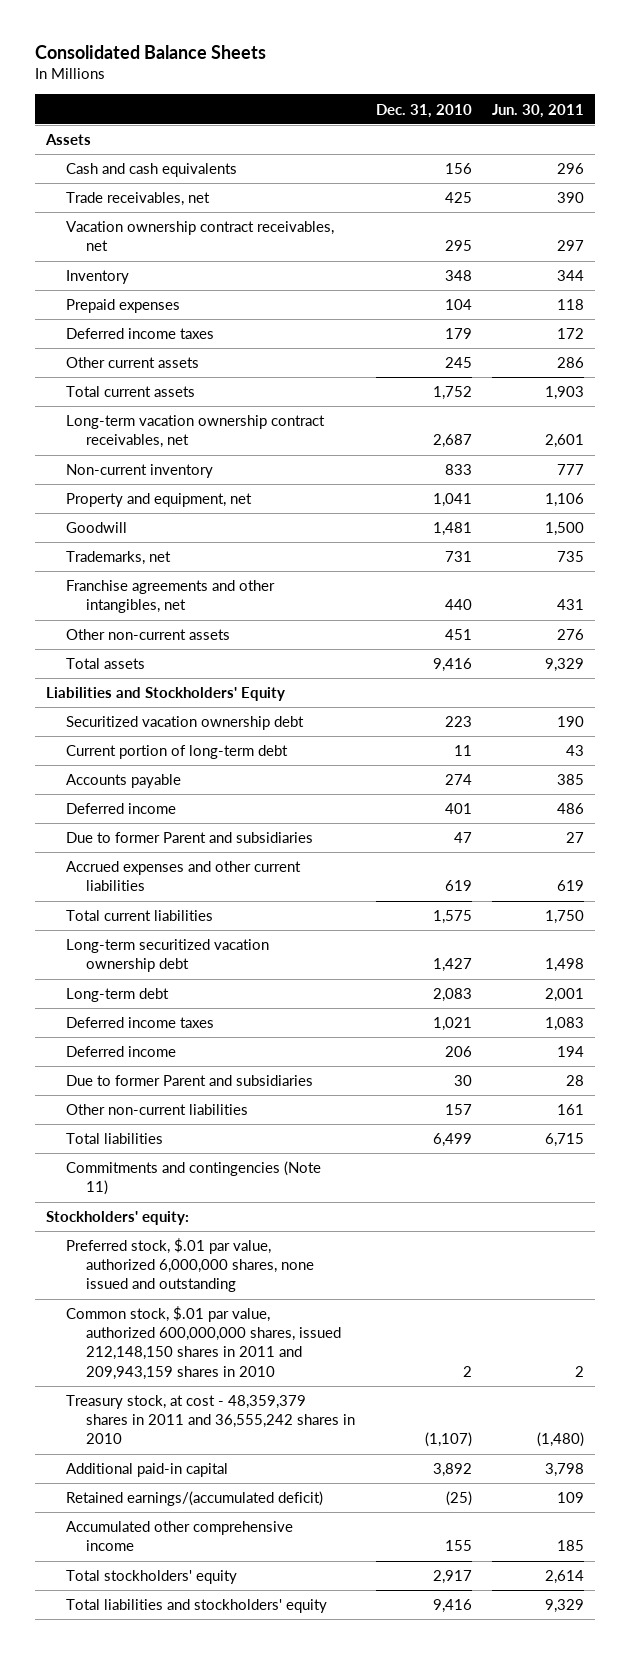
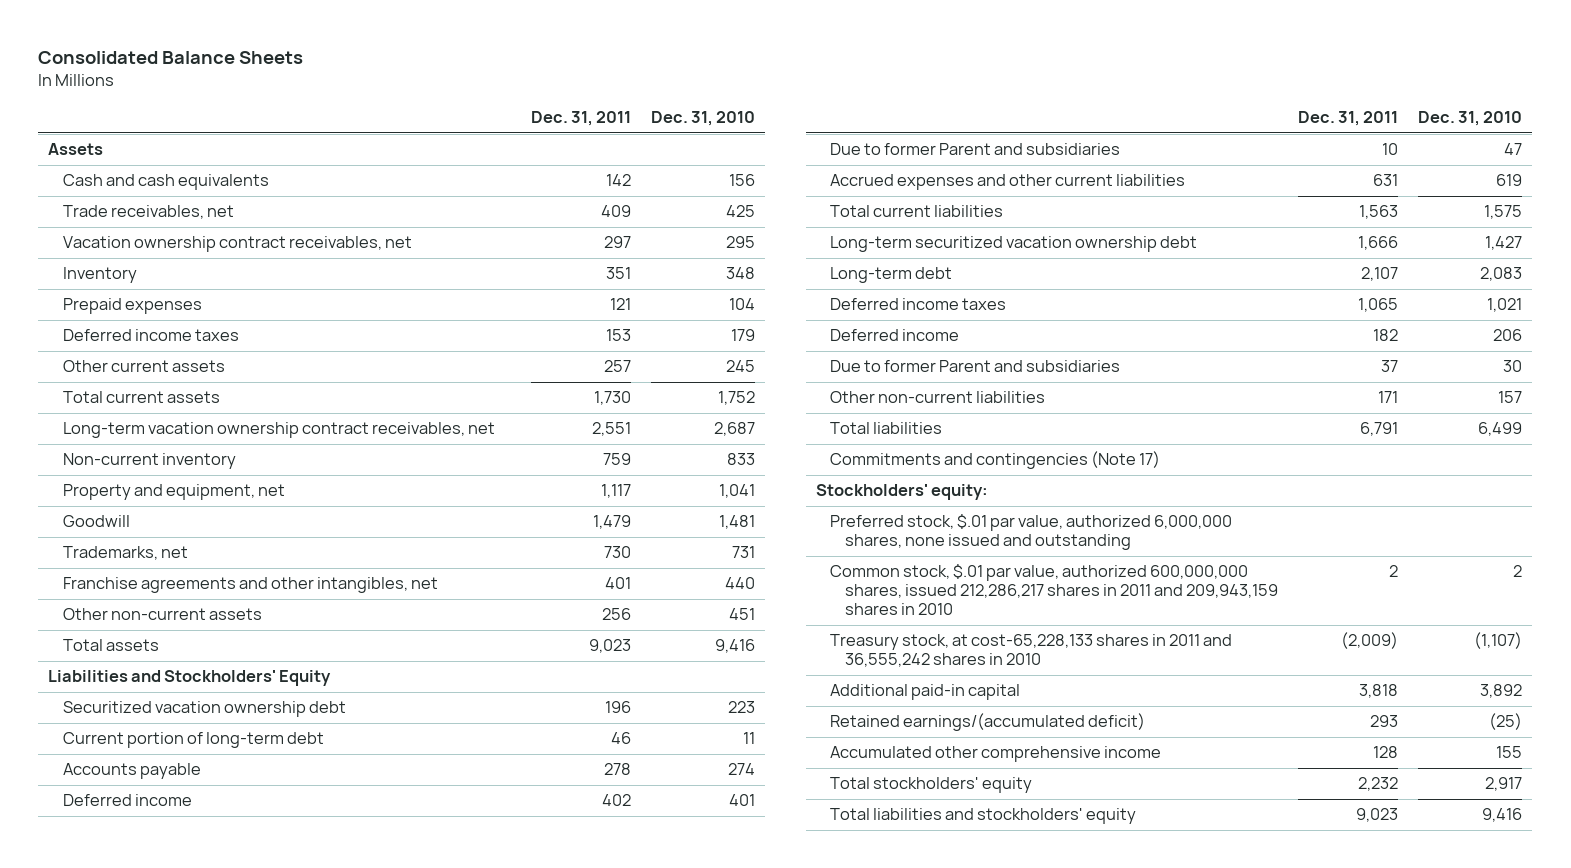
- | Dec. 31, 2010 | Jun. 30, 2011
+ | Dec. 31, 2011 | Dec. 31, 2010
- Commitments and contingencies (Note 11)
+ Commitments and contingencies (Note 17)
- Common stock, $.01 par value, authorized 600,000,000 shares, issued 212,148,150 shares in 2011 and 209,943,159 shares in 2010 | 2 | 2
- Treasury stock, at cost - 48,359,379 shares in 2011 and 36,555,242 shares in 2010 | (1,107) | (1,480)
+ Common stock, $.01 par value, authorized 600,000,000 shares, issued 212,286,217 shares in 2011 and 209,943,159 shares in 2010 | 2 | 2
+ Treasury stock, at cost-65,228,133 shares in 2011 and 36,555,242 shares in 2010 | (2,009) | (1,107)

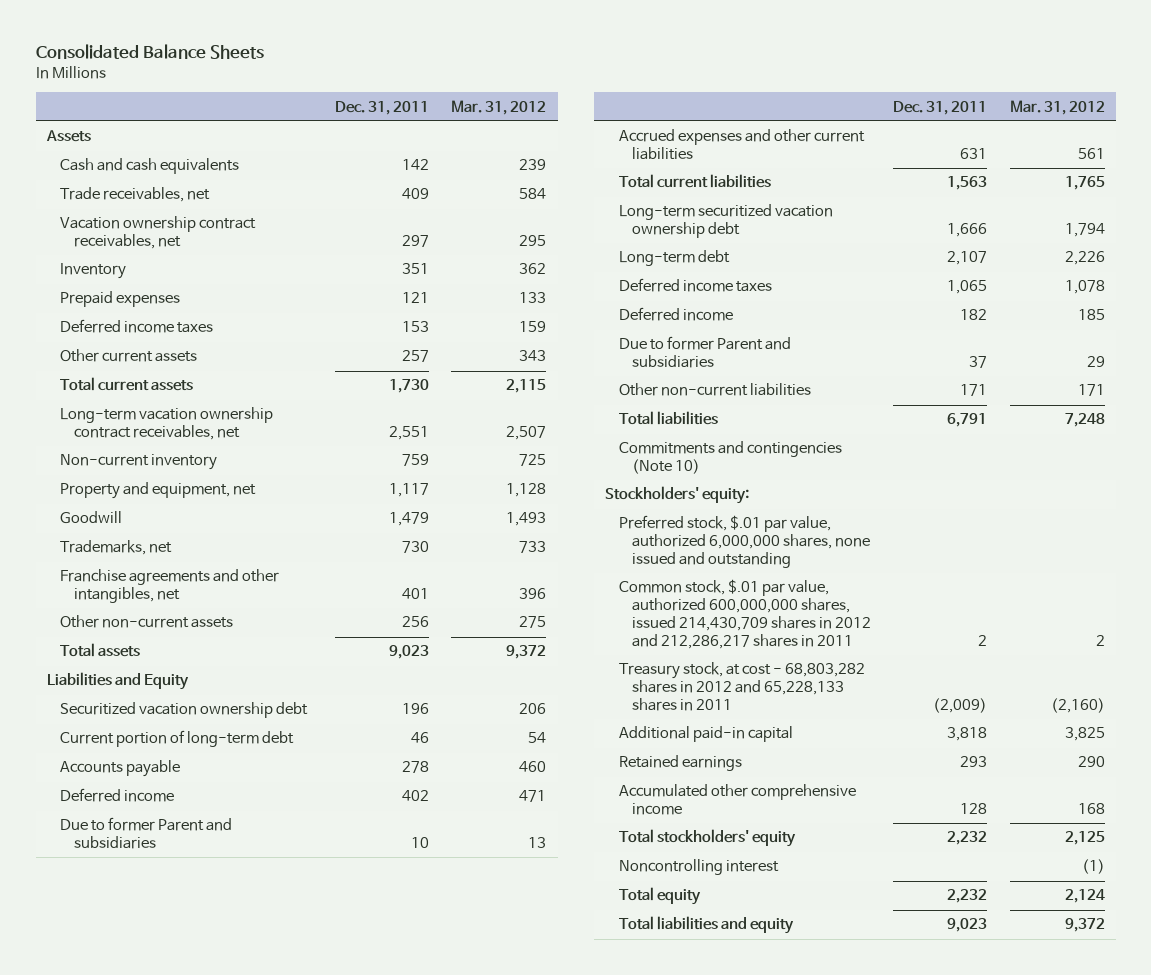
- | Dec. 31, 2011 | Dec. 31, 2010
+ | Dec. 31, 2011 | Mar. 31, 2012
- Liabilities and Stockholders' Equity
+ Liabilities and Equity
- Commitments and contingencies (Note 17)
+ Commitments and contingencies (Note 10)
- Common stock, $.01 par value, authorized 600,000,000 shares, issued 212,286,217 shares in 2011 and 209,943,159 shares in 2010 | 2 | 2
- Treasury stock, at cost-65,228,133 shares in 2011 and 36,555,242 shares in 2010 | (2,009) | (1,107)
+ Common stock, $.01 par value, authorized 600,000,000 shares, issued 214,430,709 shares in 2012 and 212,286,217 shares in 2011 | 2 | 2
+ Treasury stock, at cost - 68,803,282 shares in 2012 and 65,228,133 shares in 2011 | (2,009) | (2,160)
- Retained earnings/(accumulated deficit) | 293 | (25)
+ Retained earnings | 293 | 290
- Total liabilities and stockholders' equity | 9,023 | 9,416
+ Noncontrolling interest | | (1)
+ Total equity | 2,232 | 2,124
+ Total liabilities and equity | 9,023 | 9,372

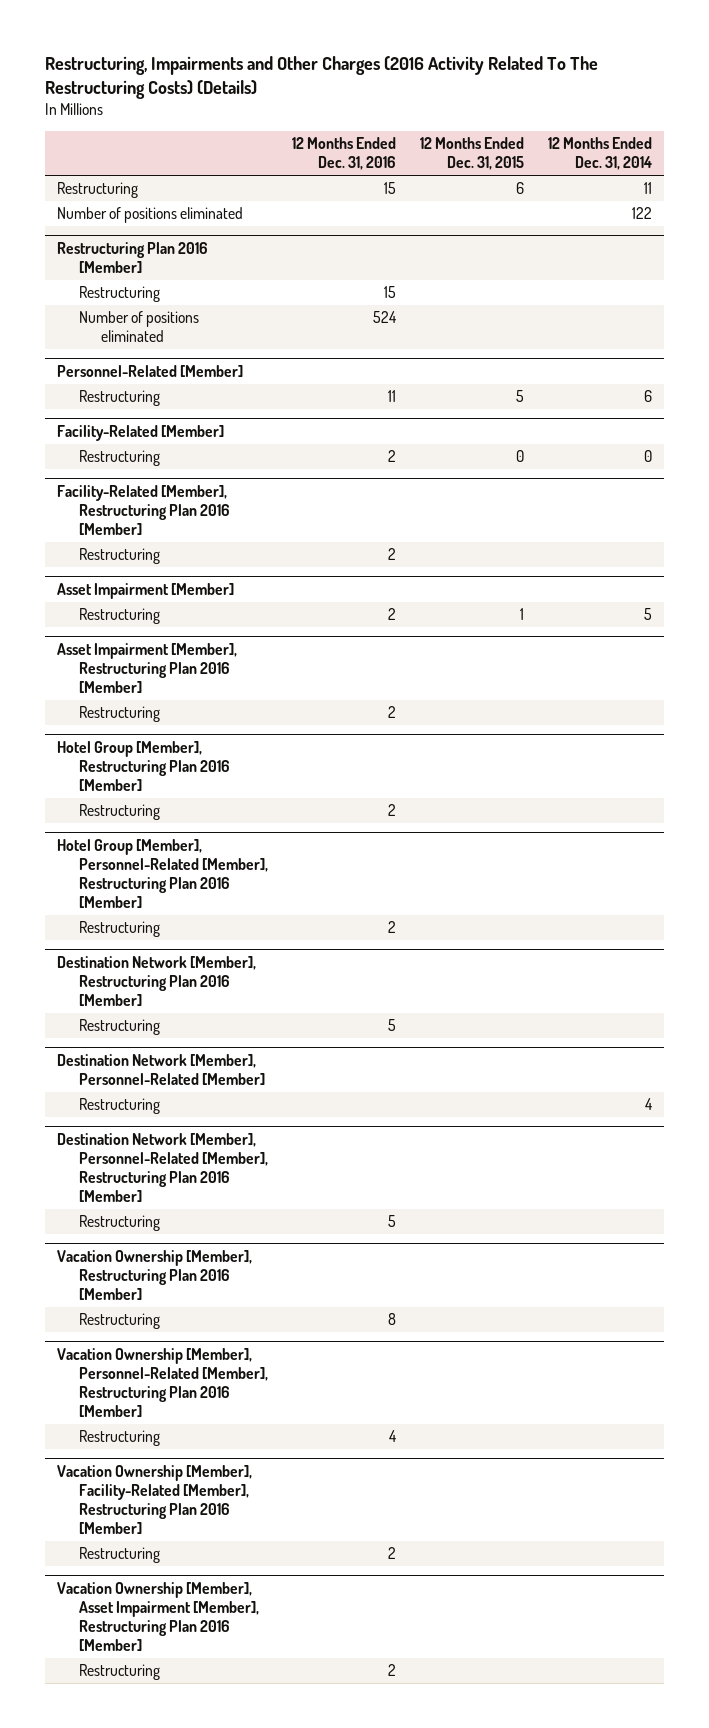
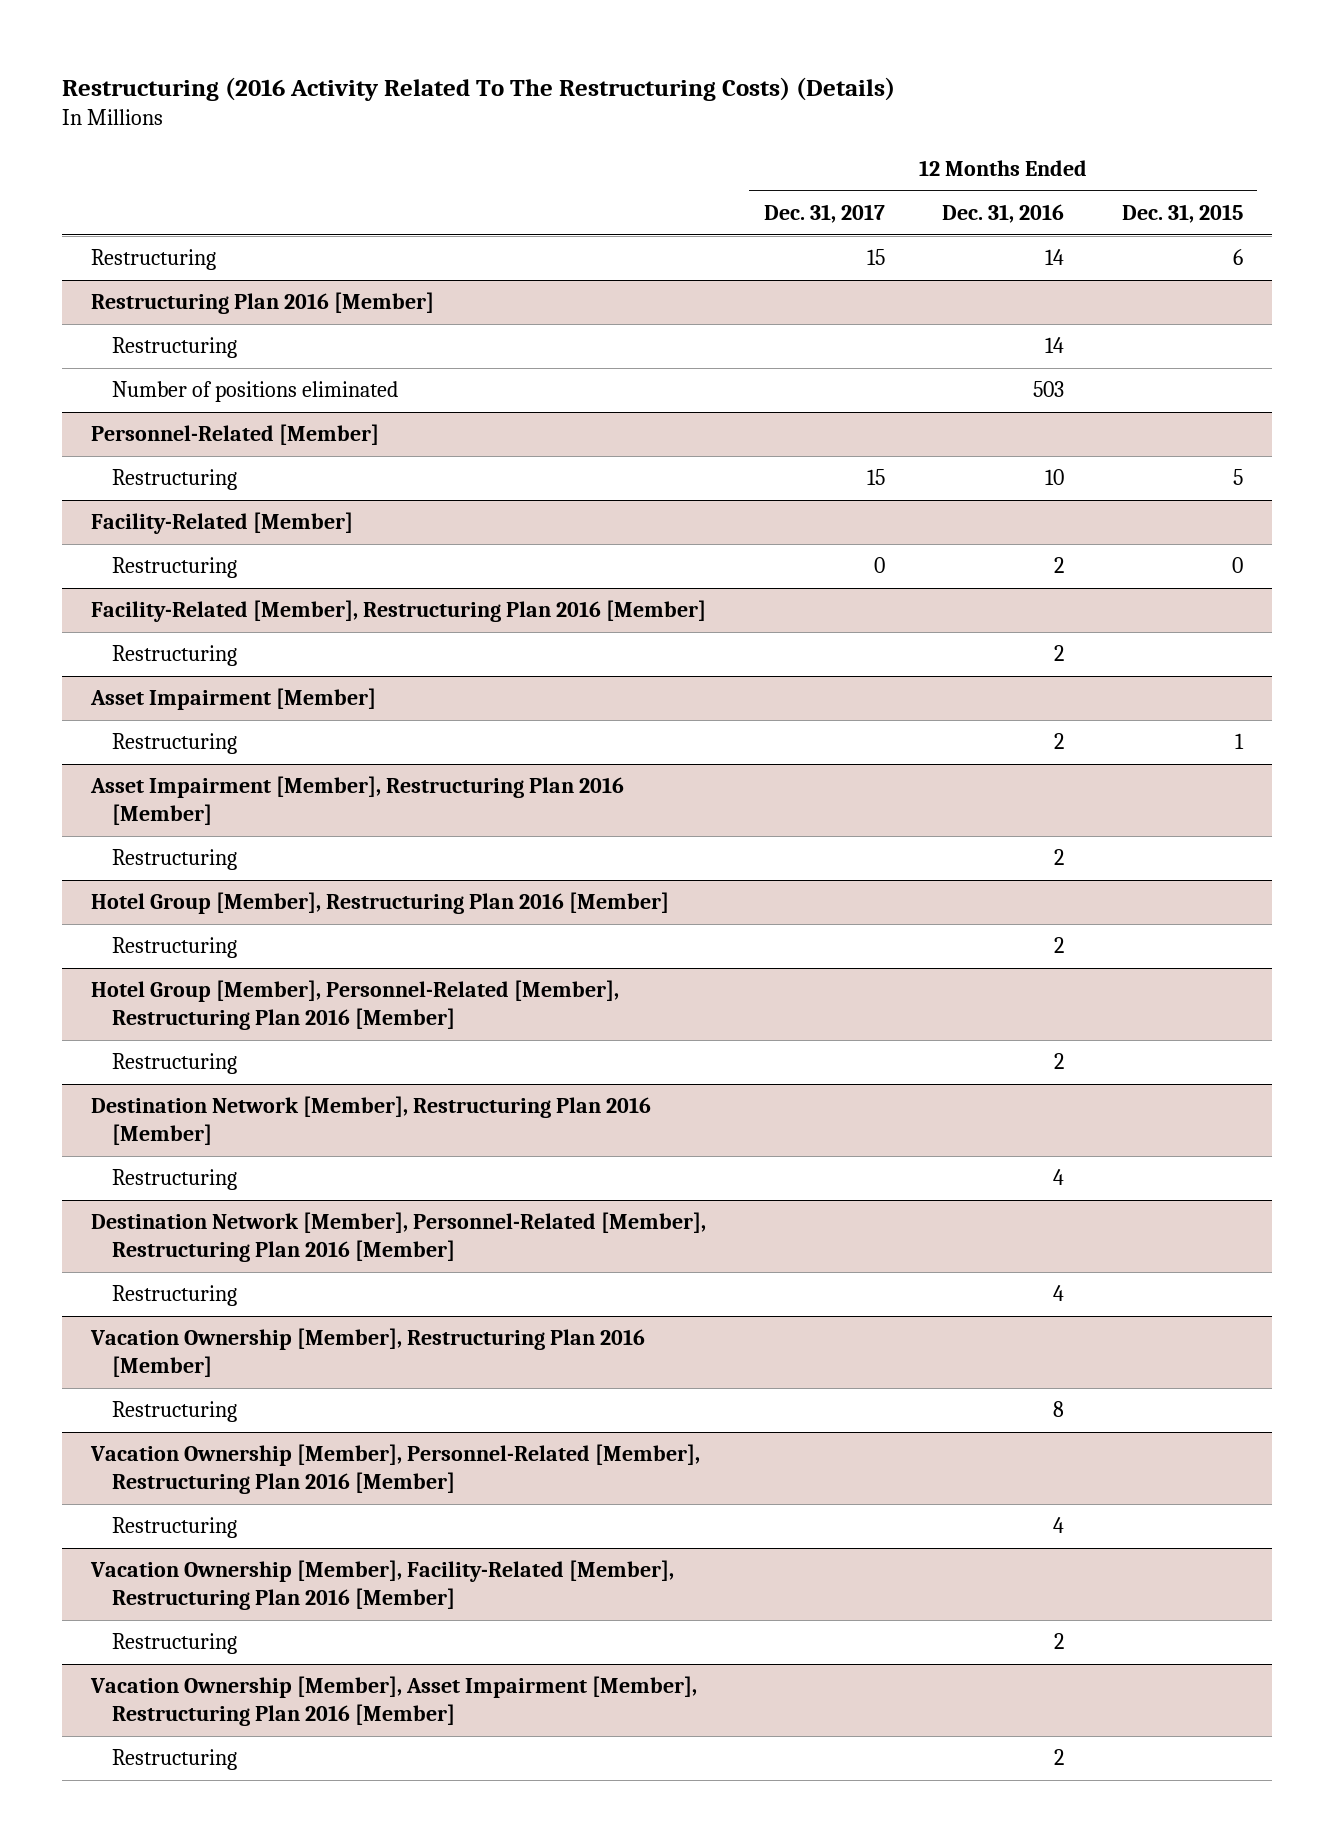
- Restructuring, Impairments and Other Charges (2016 Activity Related To The Restructuring Costs) (Details)
+ Restructuring (2016 Activity Related To The Restructuring Costs) (Details)
- | 12 Months Ended Dec. 31, 2016 | 12 Months Ended Dec. 31, 2015 | 12 Months Ended Dec. 31, 2014
+ | 12 Months Ended Dec. 31, 2017 | 12 Months Ended Dec. 31, 2016 | 12 Months Ended Dec. 31, 2015
- Restructuring | 15 | 6 | 11
- Number of positions eliminated | | | 122
+ Restructuring | 15 | 14 | 6
@ Restructuring Plan 2016 [Member]
- Restructuring | 15 | |
- Number of positions eliminated | 524 | |
+ Restructuring | | 14 |
+ Number of positions eliminated | | 503 |
@ Personnel-Related [Member]
- Restructuring | 11 | 5 | 6
+ Restructuring | 15 | 10 | 5
@ Destination Network [Member], Restructuring Plan 2016 [Member]
- Restructuring | 5 | |
- Destination Network [Member], Personnel-Related [Member]
- Restructuring | | | 4
@ Destination Network [Member], Restructuring Plan 2016 [Member]
+ Restructuring | | 4 |
@ Destination Network [Member], Personnel-Related [Member], Restructuring Plan 2016 [Member]
- Restructuring | 5 | |
+ Restructuring | | 4 |

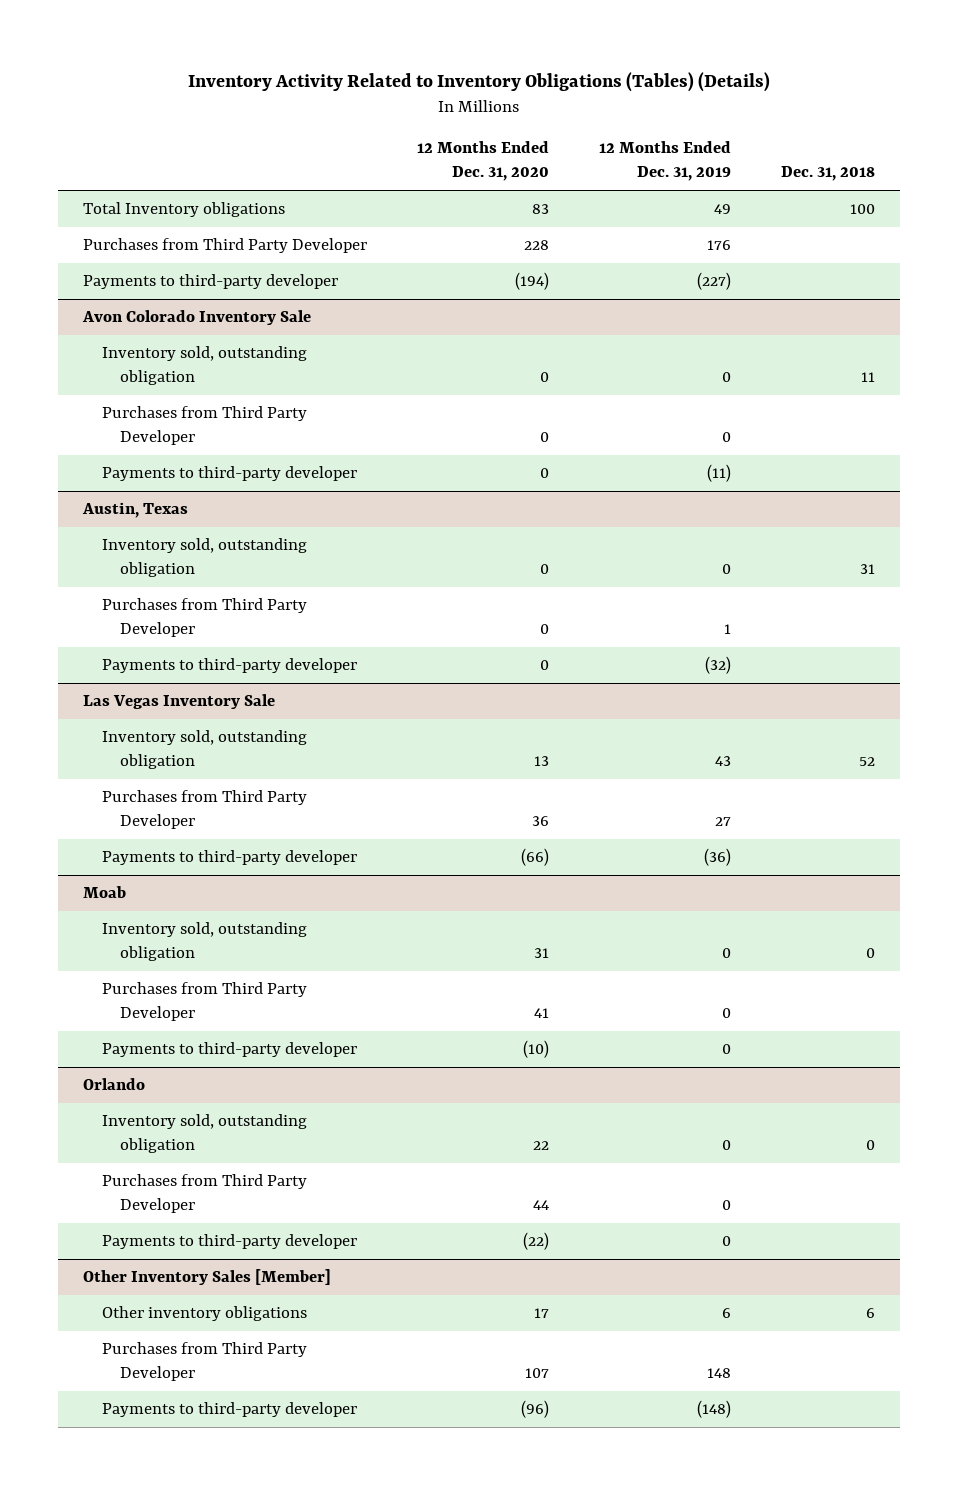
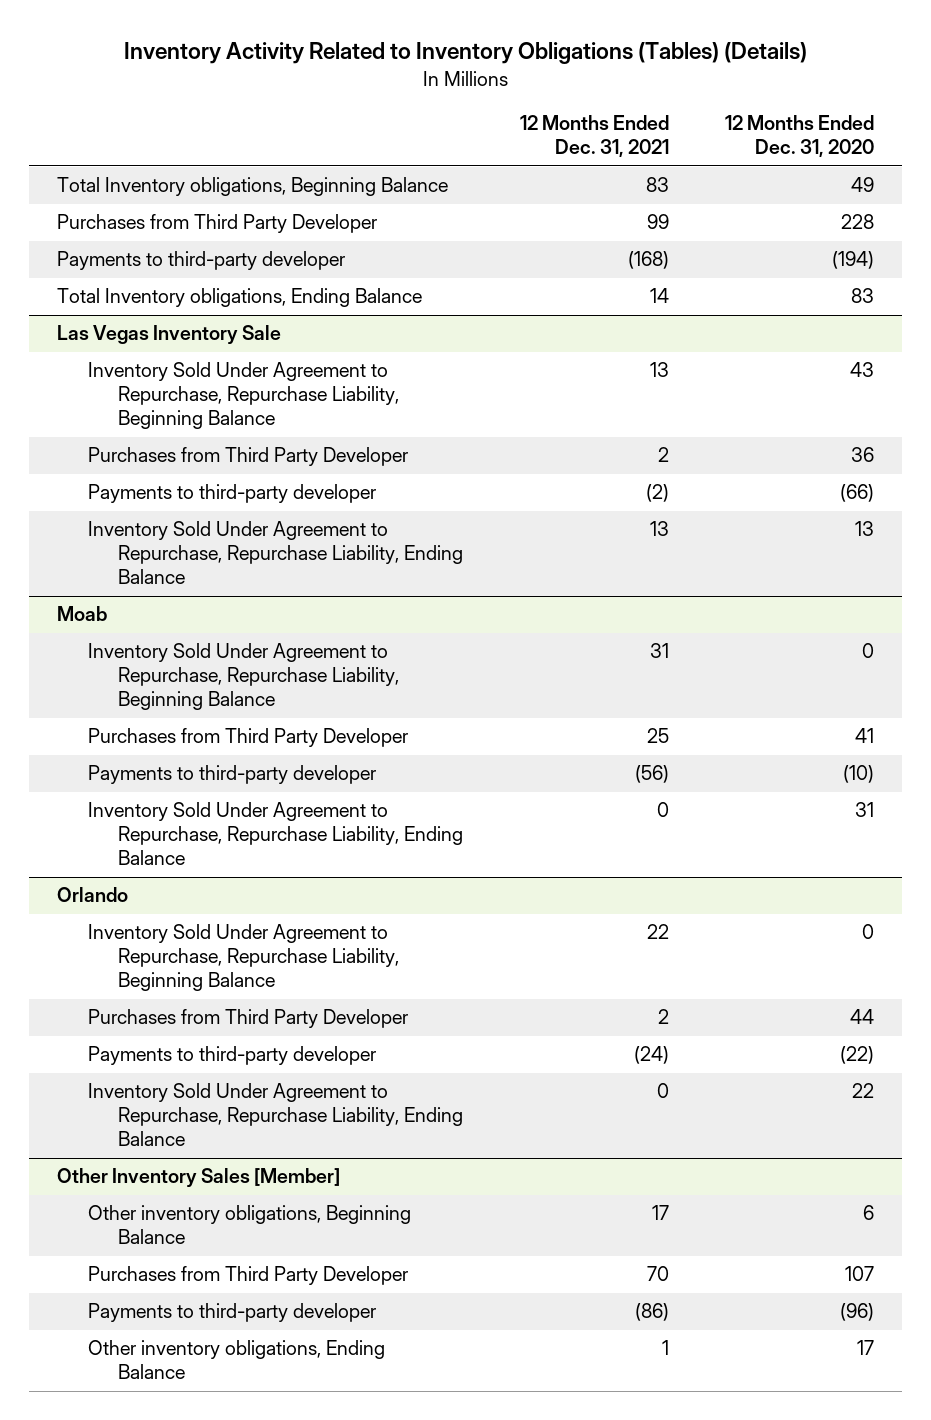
- | 12 Months Ended Dec. 31, 2020 | 12 Months Ended Dec. 31, 2019 | Dec. 31, 2018
+ | 12 Months Ended Dec. 31, 2021 | 12 Months Ended Dec. 31, 2020
- Total Inventory obligations | 83 | 49 | 100
+ Total Inventory obligations, Beginning Balance | 83 | 49
- Avon Colorado Inventory Sale
- Inventory sold, outstanding obligation | 0 | 0 | 11
- Purchases from Third Party Developer | 0 | 0 |
- Payments to third-party developer | 0 | (11) |
- Austin, Texas
- Inventory sold, outstanding obligation | 0 | 0 | 31
- Purchases from Third Party Developer | 0 | 1 |
- Payments to third-party developer | 0 | (32) |
+ Total Inventory obligations, Ending Balance | 14 | 83
@ Las Vegas Inventory Sale
- Inventory sold, outstanding obligation | 13 | 43 | 52
+ Inventory Sold Under Agreement to Repurchase, Repurchase Liability, Beginning Balance | 13 | 43
+ Inventory Sold Under Agreement to Repurchase, Repurchase Liability, Ending Balance | 13 | 13
@ Moab
- Inventory sold, outstanding obligation | 31 | 0 | 0
+ Inventory Sold Under Agreement to Repurchase, Repurchase Liability, Beginning Balance | 31 | 0
+ Inventory Sold Under Agreement to Repurchase, Repurchase Liability, Ending Balance | 0 | 31
@ Orlando
- Inventory sold, outstanding obligation | 22 | 0 | 0
+ Inventory Sold Under Agreement to Repurchase, Repurchase Liability, Beginning Balance | 22 | 0
+ Inventory Sold Under Agreement to Repurchase, Repurchase Liability, Ending Balance | 0 | 22
@ Other Inventory Sales [Member]
- Other inventory obligations | 17 | 6 | 6
+ Other inventory obligations, Beginning Balance | 17 | 6
+ Other inventory obligations, Ending Balance | 1 | 17

